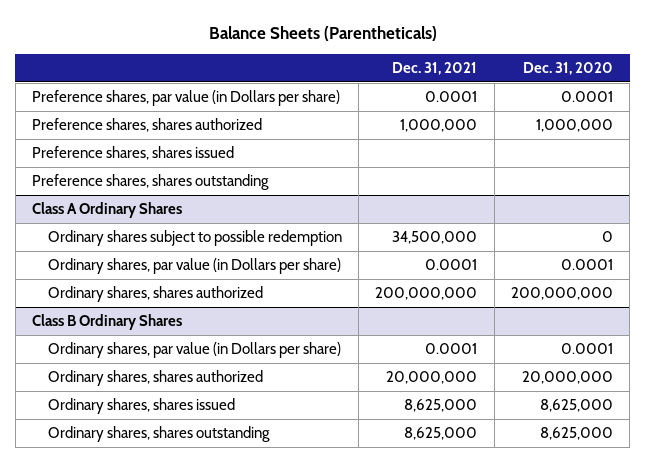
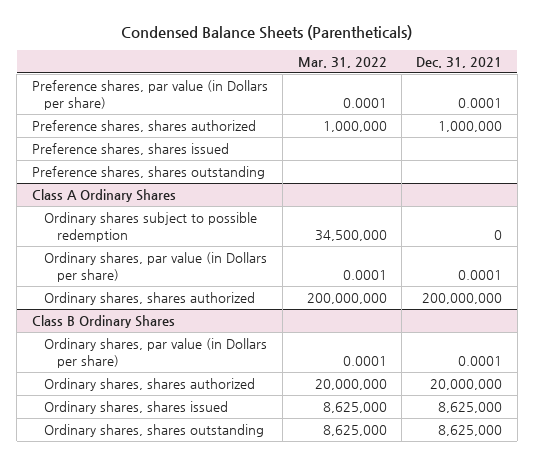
- Balance Sheets (Parentheticals)
+ Condensed Balance Sheets (Parentheticals)
- | Dec. 31, 2021 | Dec. 31, 2020
+ | Mar. 31, 2022 | Dec. 31, 2021
@ Class A Ordinary Shares
- Ordinary shares subject to possible redemption | 34,500,000 | 0
+ Ordinary shares subject to possible redemption | 34,500,000 | 0

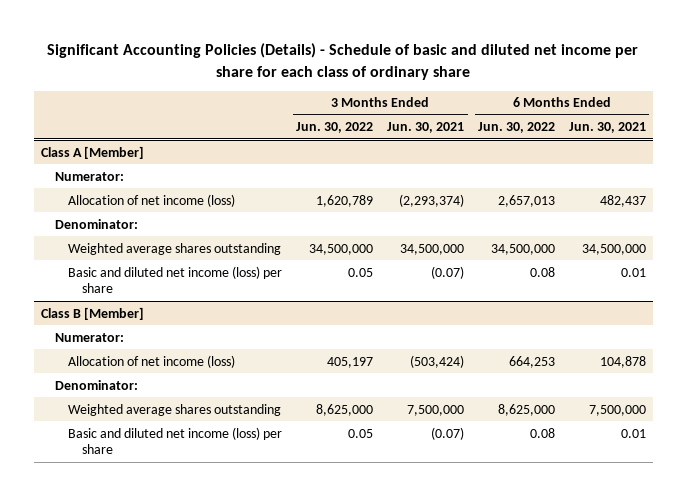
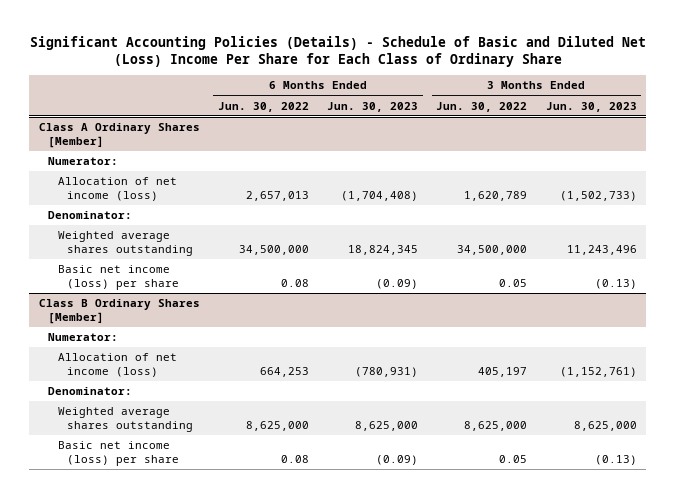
- Significant Accounting Policies (Details) - Schedule of basic and diluted net income per share for each class of ordinary share
+ Significant Accounting Policies (Details) - Schedule of Basic and Diluted Net (Loss) Income Per Share for Each Class of Ordinary Share
- | 3 Months Ended Jun. 30, 2022 | 3 Months Ended Jun. 30, 2021 | 6 Months Ended Jun. 30, 2022 | 6 Months Ended Jun. 30, 2021
+ | 6 Months Ended Jun. 30, 2022 | 6 Months Ended Jun. 30, 2023 | 3 Months Ended Jun. 30, 2022 | 3 Months Ended Jun. 30, 2023
- Class A [Member]
+ Class A Ordinary Shares [Member]
- Basic and diluted net income (loss) per share | 0.05 | (0.07) | 0.08 | 0.01
- Class B [Member]
+ Basic net income (loss) per share | 0.08 | (0.09) | 0.05 | (0.13)
+ Class B Ordinary Shares [Member]
- Basic and diluted net income (loss) per share | 0.05 | (0.07) | 0.08 | 0.01
+ Basic net income (loss) per share | 0.08 | (0.09) | 0.05 | (0.13)

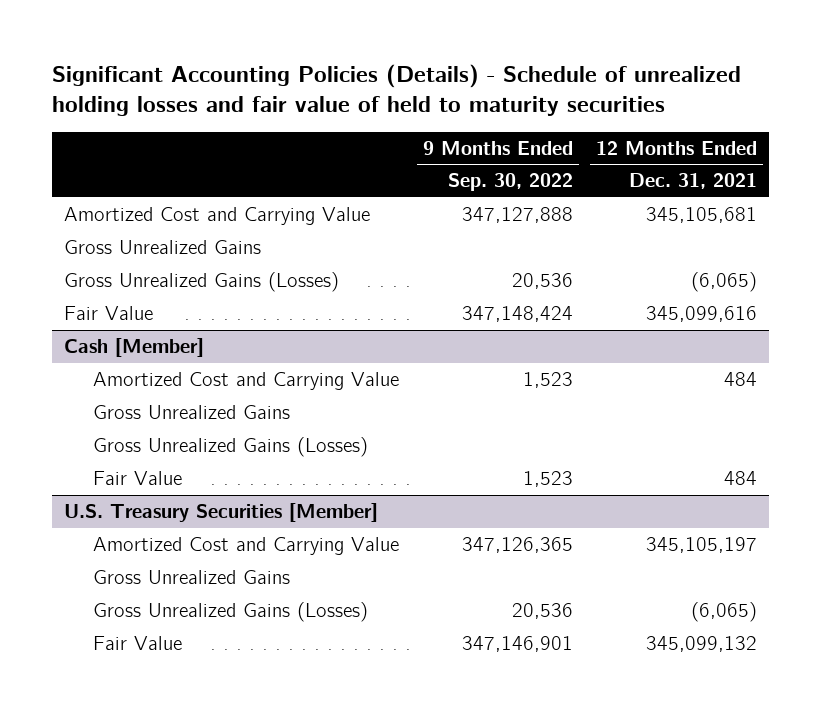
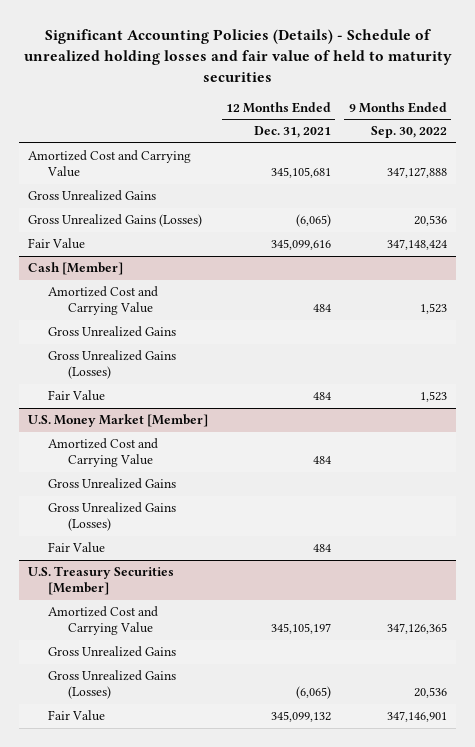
- | 9 Months Ended Sep. 30, 2022 | 12 Months Ended Dec. 31, 2021
+ | 12 Months Ended Dec. 31, 2021 | 9 Months Ended Sep. 30, 2022
+ U.S. Money Market [Member]
+ Amortized Cost and Carrying Value | 484 |
+ Gross Unrealized Gains
+ Gross Unrealized Gains (Losses)
+ Fair Value | 484 |

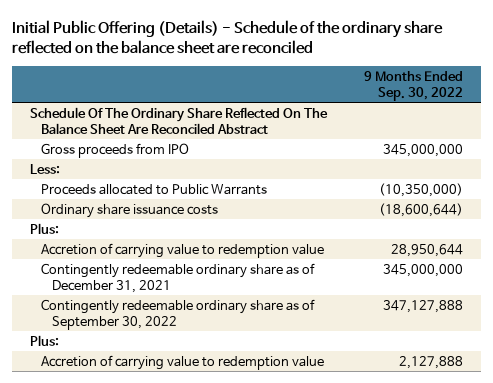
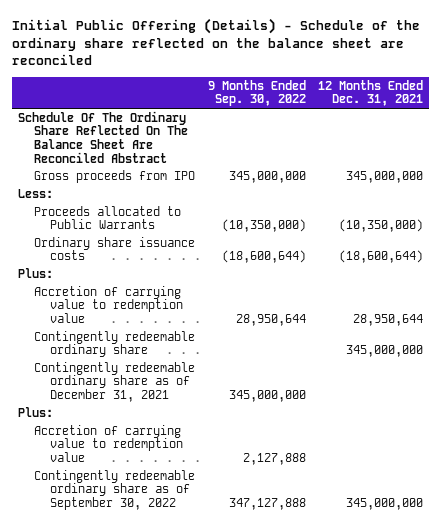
- | 9 Months Ended Sep. 30, 2022
+ | 9 Months Ended Sep. 30, 2022 | 12 Months Ended Dec. 31, 2021
+ Contingently redeemable ordinary share | | 345,000,000
moved down: Contingently redeemable ordinary share as of September 30, 2022 | 347,127,888 | 345,000,000

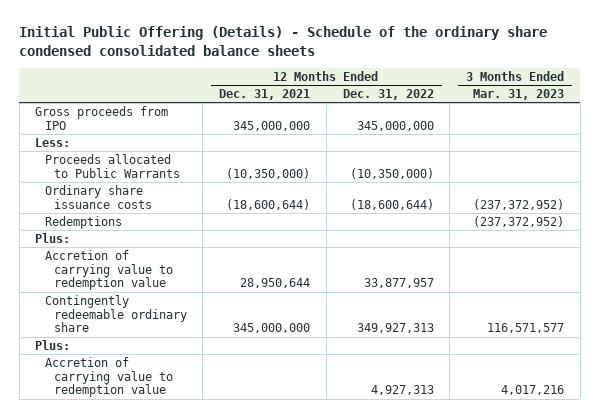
- Initial Public Offering (Details) - Schedule of the ordinary share reflected on the balance sheet are reconciled
+ Initial Public Offering (Details) - Schedule of the ordinary share condensed consolidated balance sheets
- | 9 Months Ended Sep. 30, 2022 | 12 Months Ended Dec. 31, 2021
+ | 12 Months Ended Dec. 31, 2021 | 12 Months Ended Dec. 31, 2022 | 3 Months Ended Mar. 31, 2023
- Schedule Of The Ordinary Share Reflected On The Balance Sheet Are Reconciled Abstract
+ Redemptions | | | (237,372,952)
- Contingently redeemable ordinary share as of December 31, 2021 | 345,000,000 |
- Contingently redeemable ordinary share as of September 30, 2022 | 347,127,888 | 345,000,000

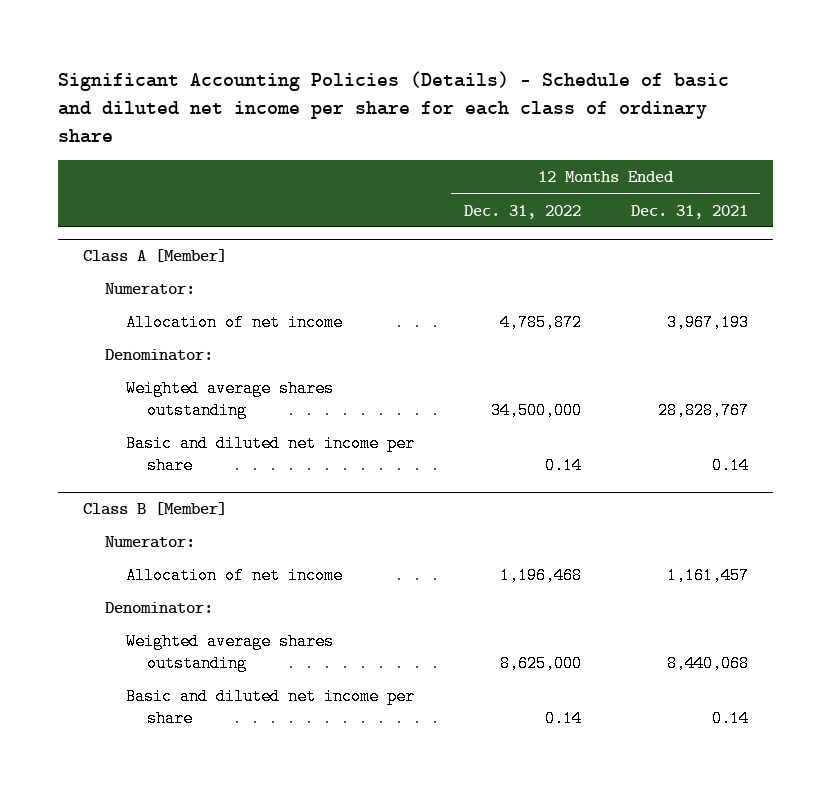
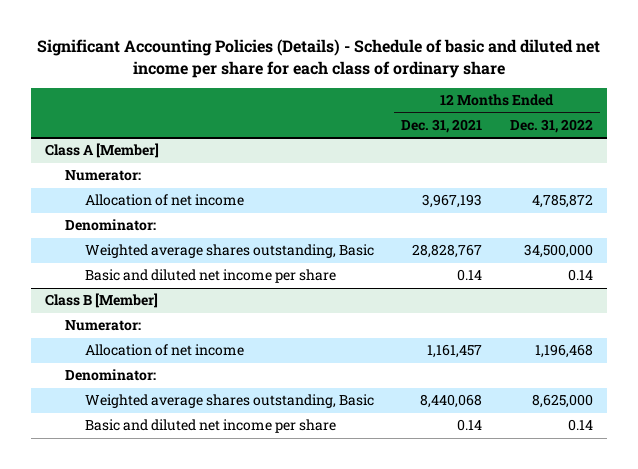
- | 12 Months Ended Dec. 31, 2022 | 12 Months Ended Dec. 31, 2021
+ | 12 Months Ended Dec. 31, 2021 | 12 Months Ended Dec. 31, 2022
@ Class A [Member]
- Weighted average shares outstanding | 34,500,000 | 28,828,767
+ Weighted average shares outstanding, Basic | 28,828,767 | 34,500,000
@ Class B [Member]
- Weighted average shares outstanding | 8,625,000 | 8,440,068
+ Weighted average shares outstanding, Basic | 8,440,068 | 8,625,000

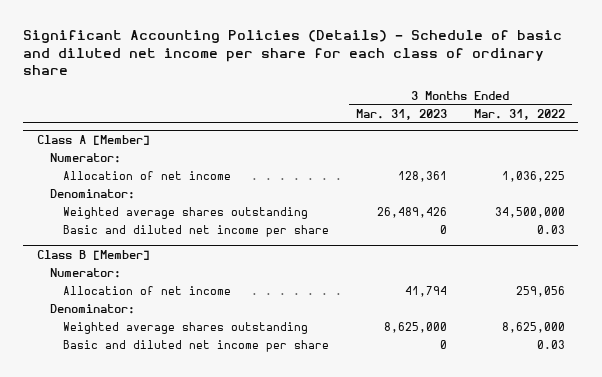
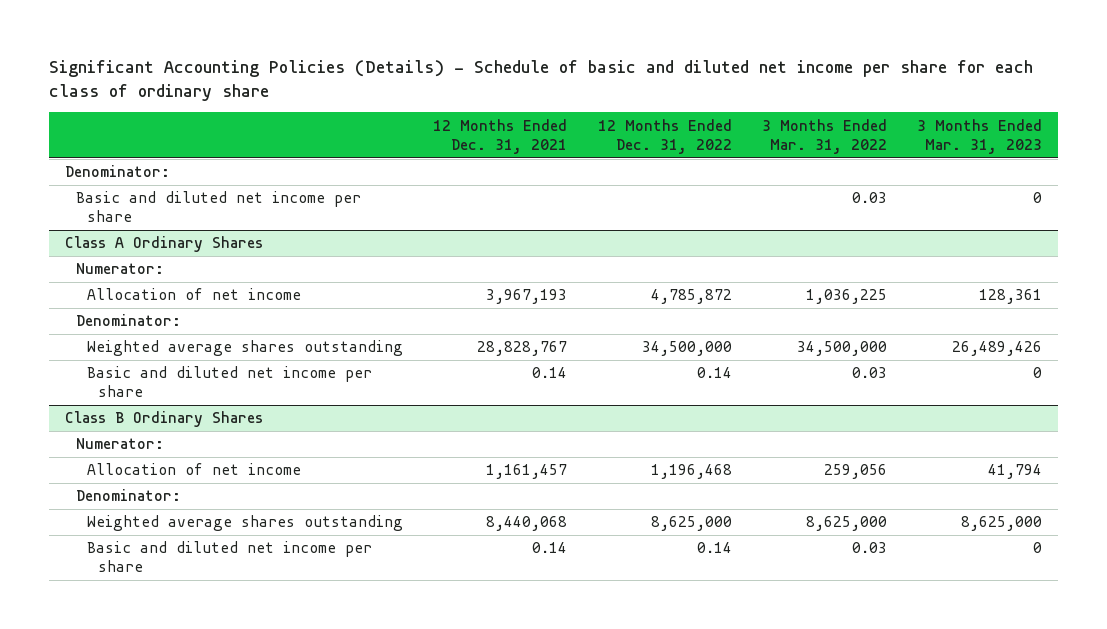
- | 3 Months Ended Mar. 31, 2023 | 3 Months Ended Mar. 31, 2022
+ | 12 Months Ended Dec. 31, 2021 | 12 Months Ended Dec. 31, 2022 | 3 Months Ended Mar. 31, 2022 | 3 Months Ended Mar. 31, 2023
- Class A [Member]
+ Denominator:
+ Basic and diluted net income per share | | | 0.03 | 0
+ Class A Ordinary Shares
- Class B [Member]
+ Class B Ordinary Shares

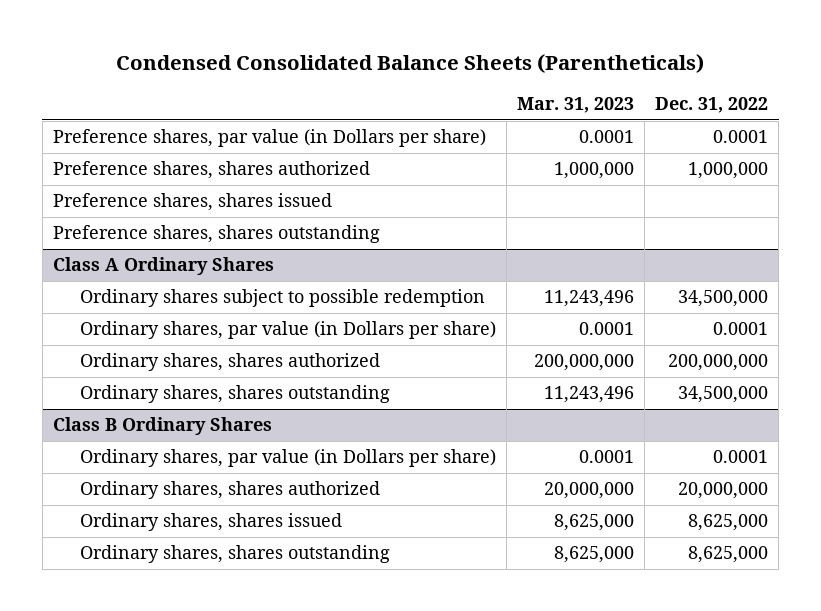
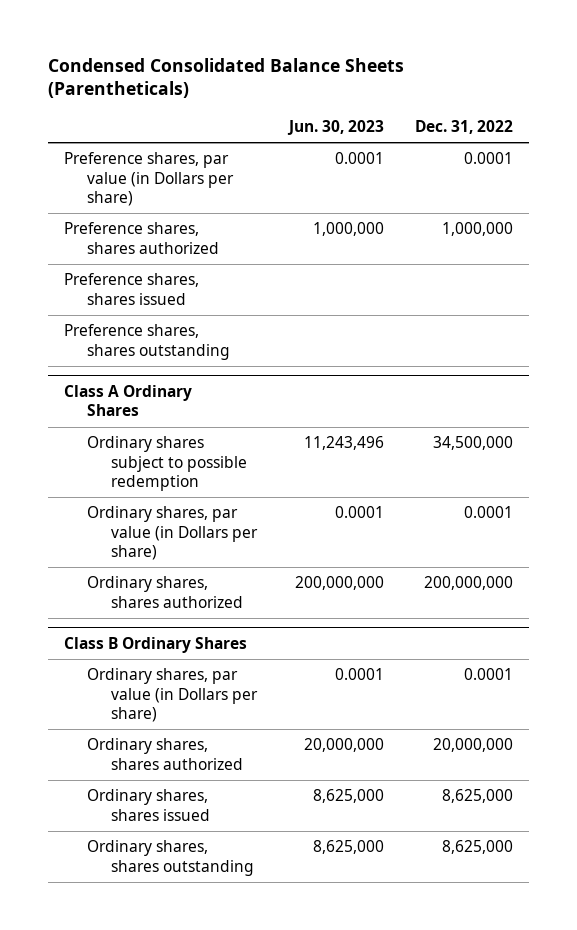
- | Mar. 31, 2023 | Dec. 31, 2022
+ | Jun. 30, 2023 | Dec. 31, 2022
@ Class A Ordinary Shares
- Ordinary shares, shares outstanding | 11,243,496 | 34,500,000

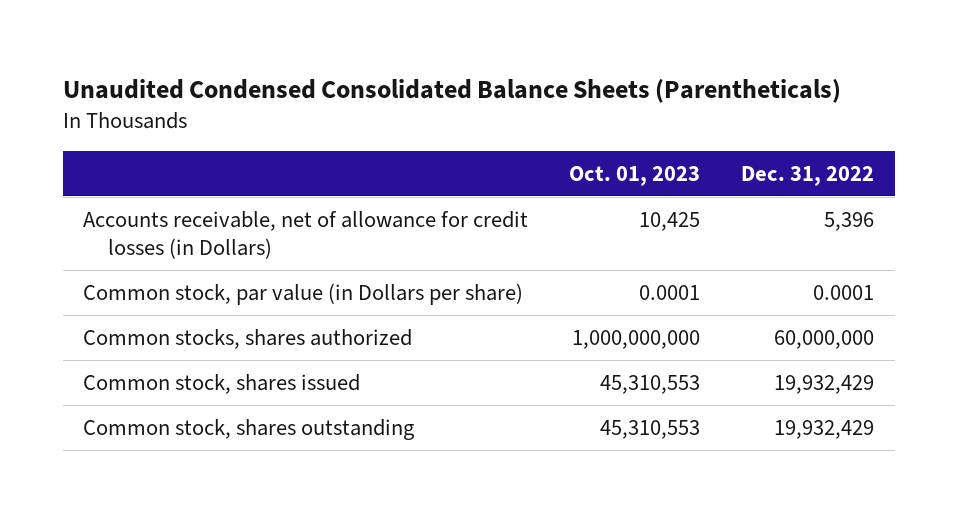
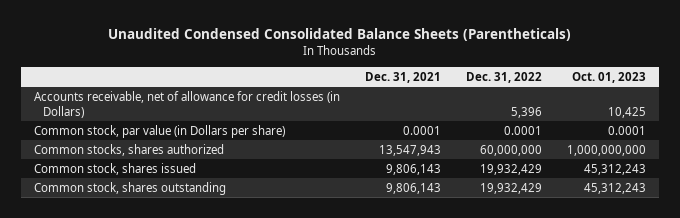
- | Oct. 01, 2023 | Dec. 31, 2022
+ | Dec. 31, 2021 | Dec. 31, 2022 | Oct. 01, 2023
- Common stock, shares issued | 45,310,553 | 19,932,429
- Common stock, shares outstanding | 45,310,553 | 19,932,429
+ Common stock, shares issued | 9,806,143 | 19,932,429 | 45,312,243
+ Common stock, shares outstanding | 9,806,143 | 19,932,429 | 45,312,243

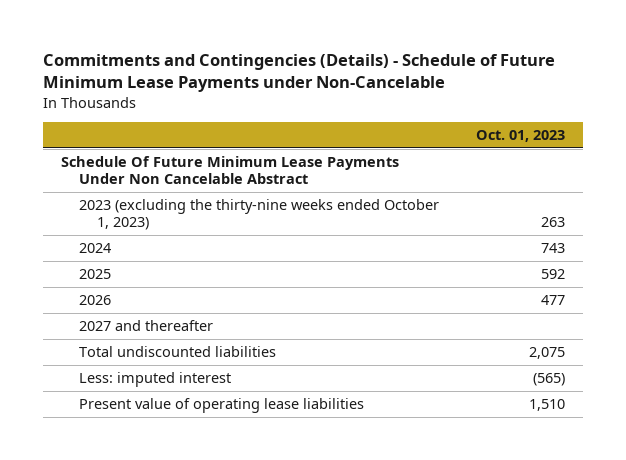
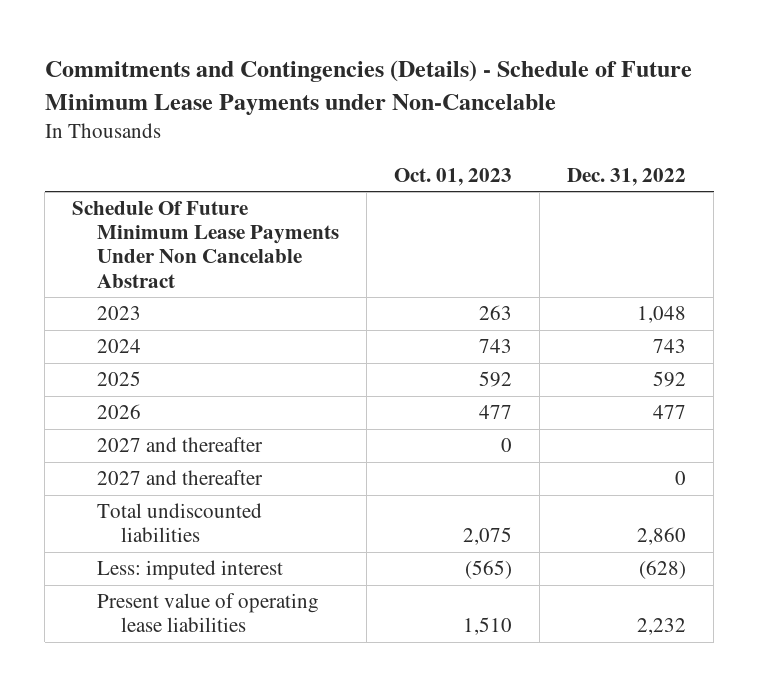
- | Oct. 01, 2023
+ | Oct. 01, 2023 | Dec. 31, 2022
- 2023 (excluding the thirty-nine weeks ended October 1, 2023) | 263
+ 2023 | 263 | 1,048
+ 2027 and thereafter | 0 |

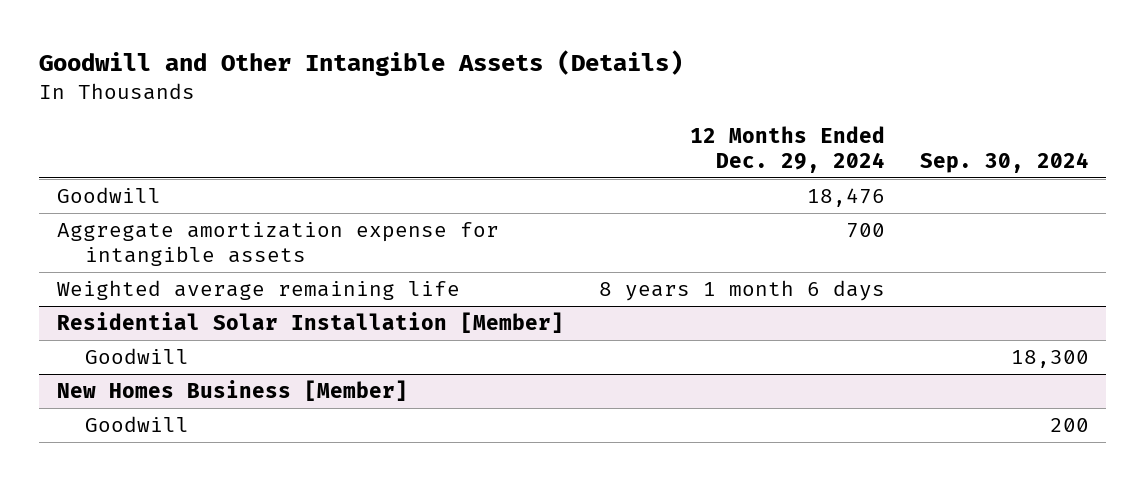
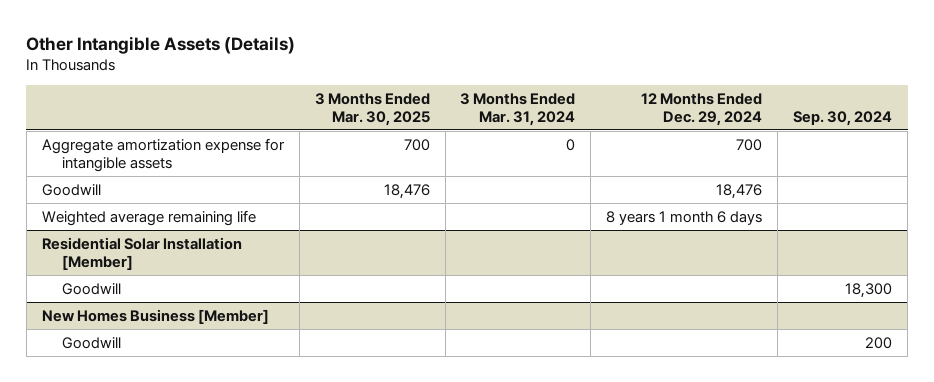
- Goodwill and Other Intangible Assets (Details)
+ Other Intangible Assets (Details)
- | 12 Months Ended Dec. 29, 2024 | Sep. 30, 2024
+ | 3 Months Ended Mar. 30, 2025 | 3 Months Ended Mar. 31, 2024 | 12 Months Ended Dec. 29, 2024 | Sep. 30, 2024
moved down: Goodwill | 18,476 | | 18,476 |

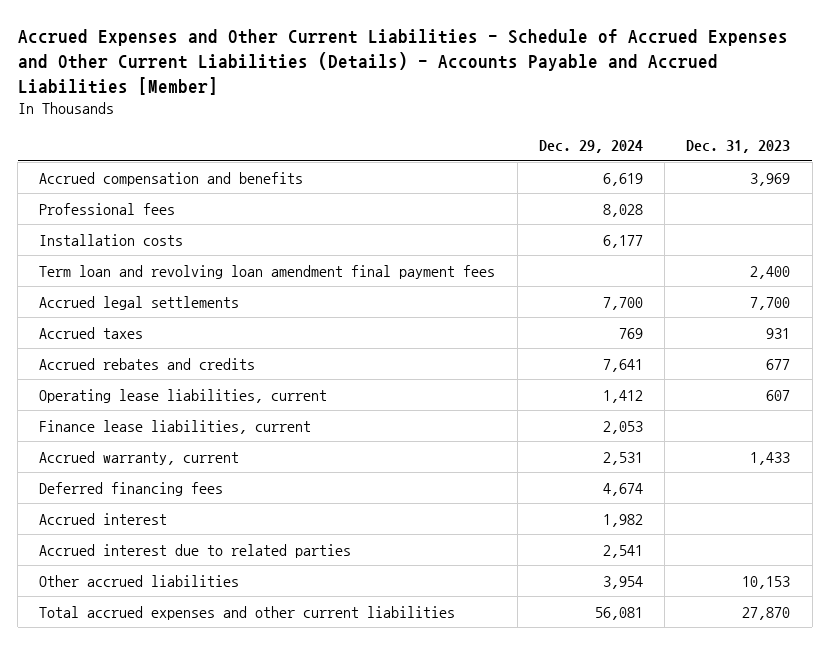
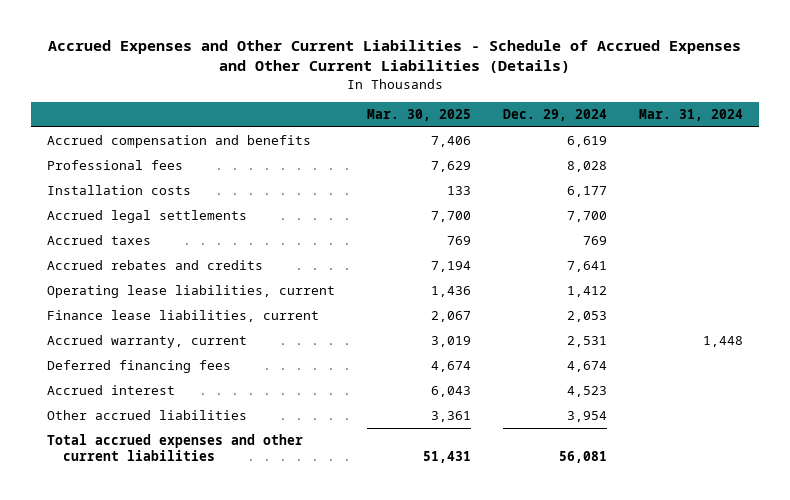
- Accrued Expenses and Other Current Liabilities - Schedule of Accrued Expenses and Other Current Liabilities (Details) - Accounts Payable and Accrued Liabilities [Member]
+ Accrued Expenses and Other Current Liabilities - Schedule of Accrued Expenses and Other Current Liabilities (Details)
- | Dec. 29, 2024 | Dec. 31, 2023
+ | Mar. 30, 2025 | Dec. 29, 2024 | Mar. 31, 2024
- Term loan and revolving loan amendment final payment fees | | 2,400
- Accrued interest | 1,982 |
- Accrued interest due to related parties | 2,541 |
+ Accrued interest | 6,043 | 4,523 |

